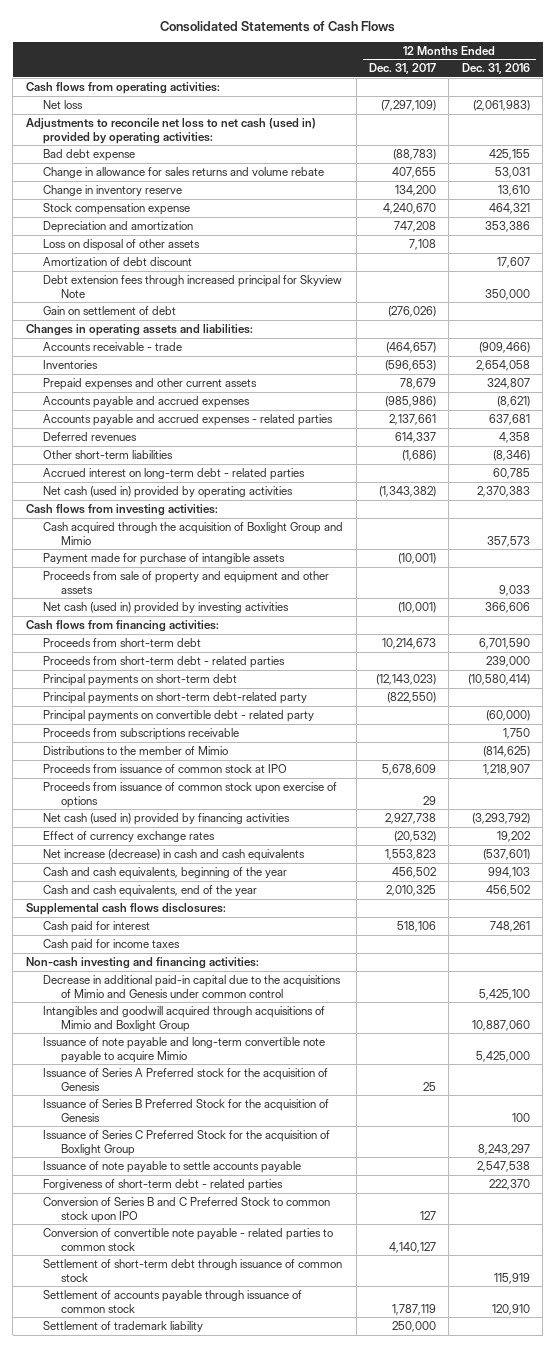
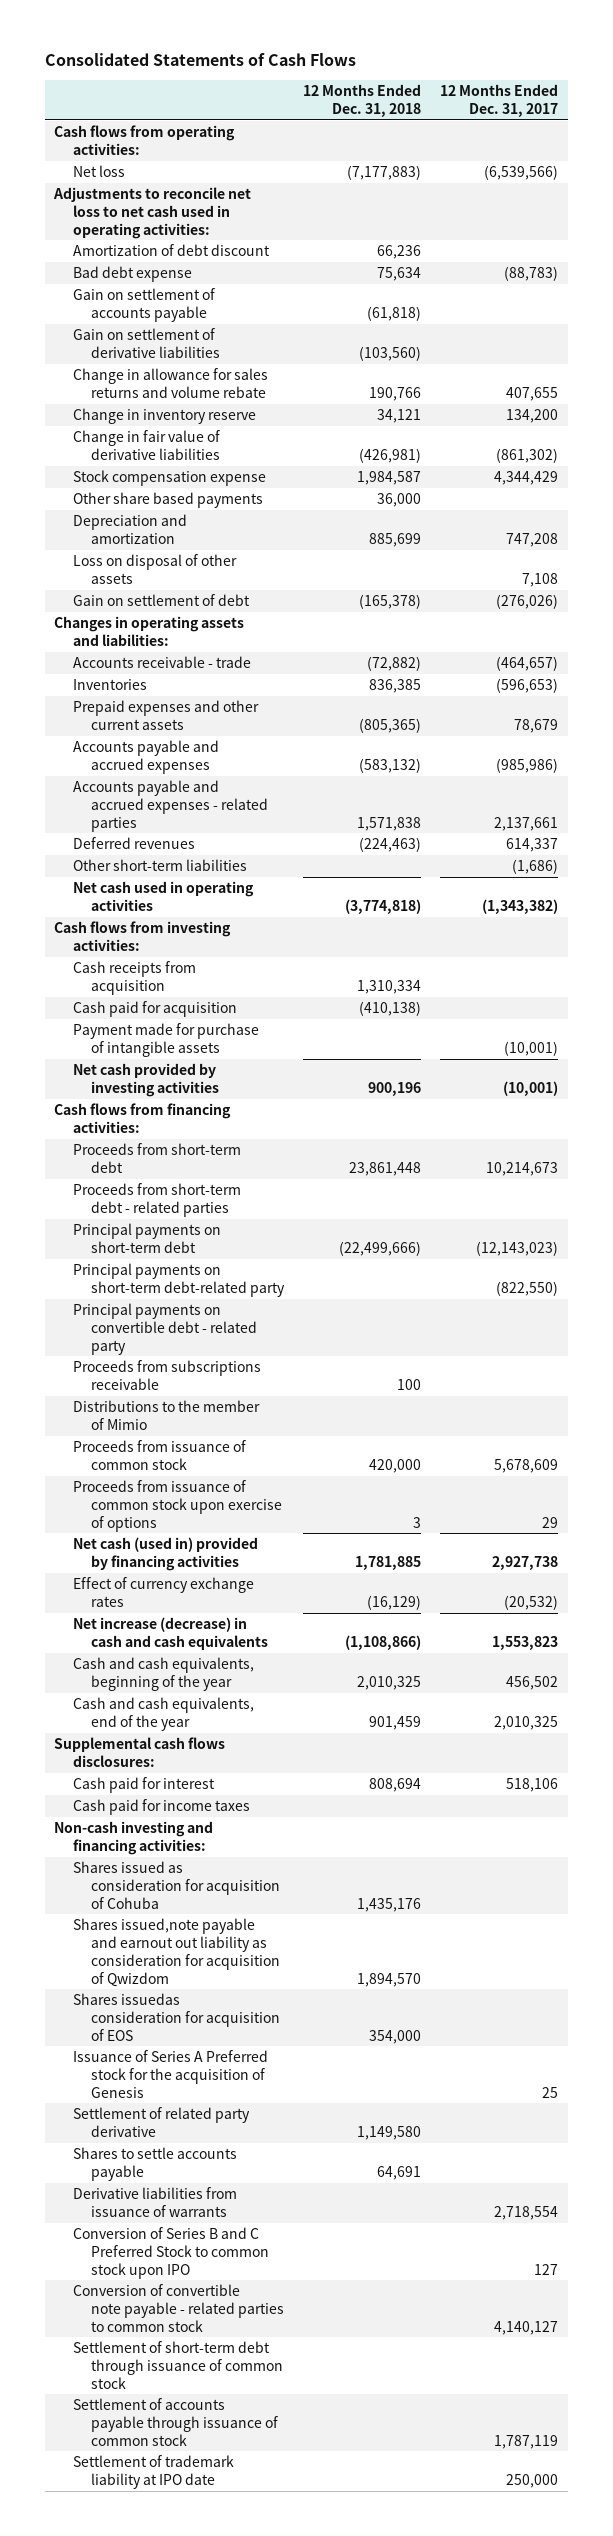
- | 12 Months Ended Dec. 31, 2017 | 12 Months Ended Dec. 31, 2016
+ | 12 Months Ended Dec. 31, 2018 | 12 Months Ended Dec. 31, 2017
- Net loss | (7,297,109) | (2,061,983)
- Adjustments to reconcile net loss to net cash (used in) provided by operating activities:
+ Net loss | (7,177,883) | (6,539,566)
+ Adjustments to reconcile net loss to net cash used in operating activities:
moved up: Amortization of debt discount | 66,236 |
+ Gain on settlement of accounts payable | (61,818) |
+ Gain on settlement of derivative liabilities | (103,560) |
- Stock compensation expense | 4,240,670 | 464,321
+ Change in fair value of derivative liabilities | (426,981) | (861,302)
+ Stock compensation expense | 1,984,587 | 4,344,429
+ Other share based payments | 36,000 |
- Debt extension fees through increased principal for Skyview Note | | 350,000
- Accrued interest on long-term debt - related parties | | 60,785
- Net cash (used in) provided by operating activities | (1,343,382) | 2,370,383
+ Net cash used in operating activities | (3,774,818) | (1,343,382)
- Cash acquired through the acquisition of Boxlight Group and Mimio | | 357,573
+ Cash receipts from acquisition | 1,310,334 |
+ Cash paid for acquisition | (410,138) |
- Proceeds from sale of property and equipment and other assets | | 9,033
- Net cash (used in) provided by investing activities | (10,001) | 366,606
+ Net cash provided by investing activities | 900,196 | (10,001)
- Proceeds from issuance of common stock at IPO | 5,678,609 | 1,218,907
+ Proceeds from issuance of common stock | 420,000 | 5,678,609
- Decrease in additional paid-in capital due to the acquisitions of Mimio and Genesis under common control | | 5,425,100
- Intangibles and goodwill acquired through acquisitions of Mimio and Boxlight Group | | 10,887,060
- Issuance of note payable and long-term convertible note payable to acquire Mimio | | 5,425,000
+ Shares issued as consideration for acquisition of Cohuba | 1,435,176 |
+ Shares issued,note payable and earnout out liability as consideration for acquisition of Qwizdom | 1,894,570 |
+ Shares issuedas consideration for acquisition of EOS | 354,000 |
- Issuance of Series B Preferred Stock for the acquisition of Genesis | | 100
- Issuance of Series C Preferred Stock for the acquisition of Boxlight Group | | 8,243,297
- Issuance of note payable to settle accounts payable | | 2,547,538
- Forgiveness of short-term debt - related parties | | 222,370
+ Settlement of related party derivative | 1,149,580 |
+ Shares to settle accounts payable | 64,691 |
+ Derivative liabilities from issuance of warrants | | 2,718,554
- Settlement of trademark liability | 250,000 |
+ Settlement of trademark liability at IPO date | | 250,000

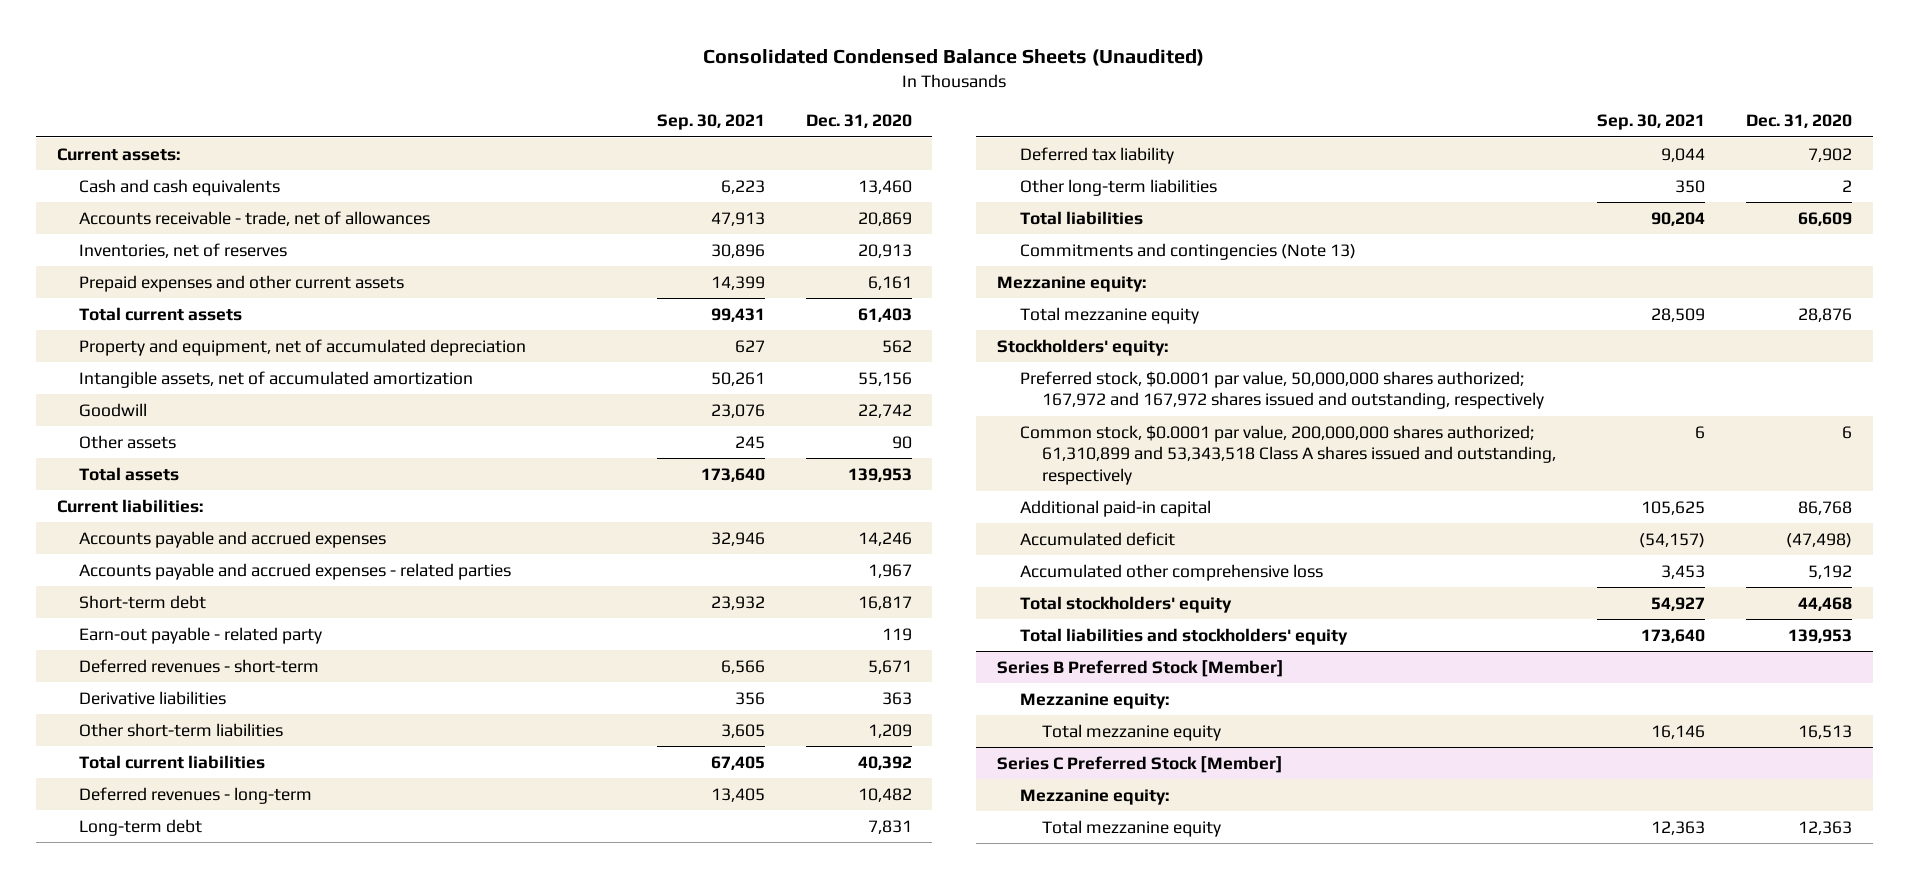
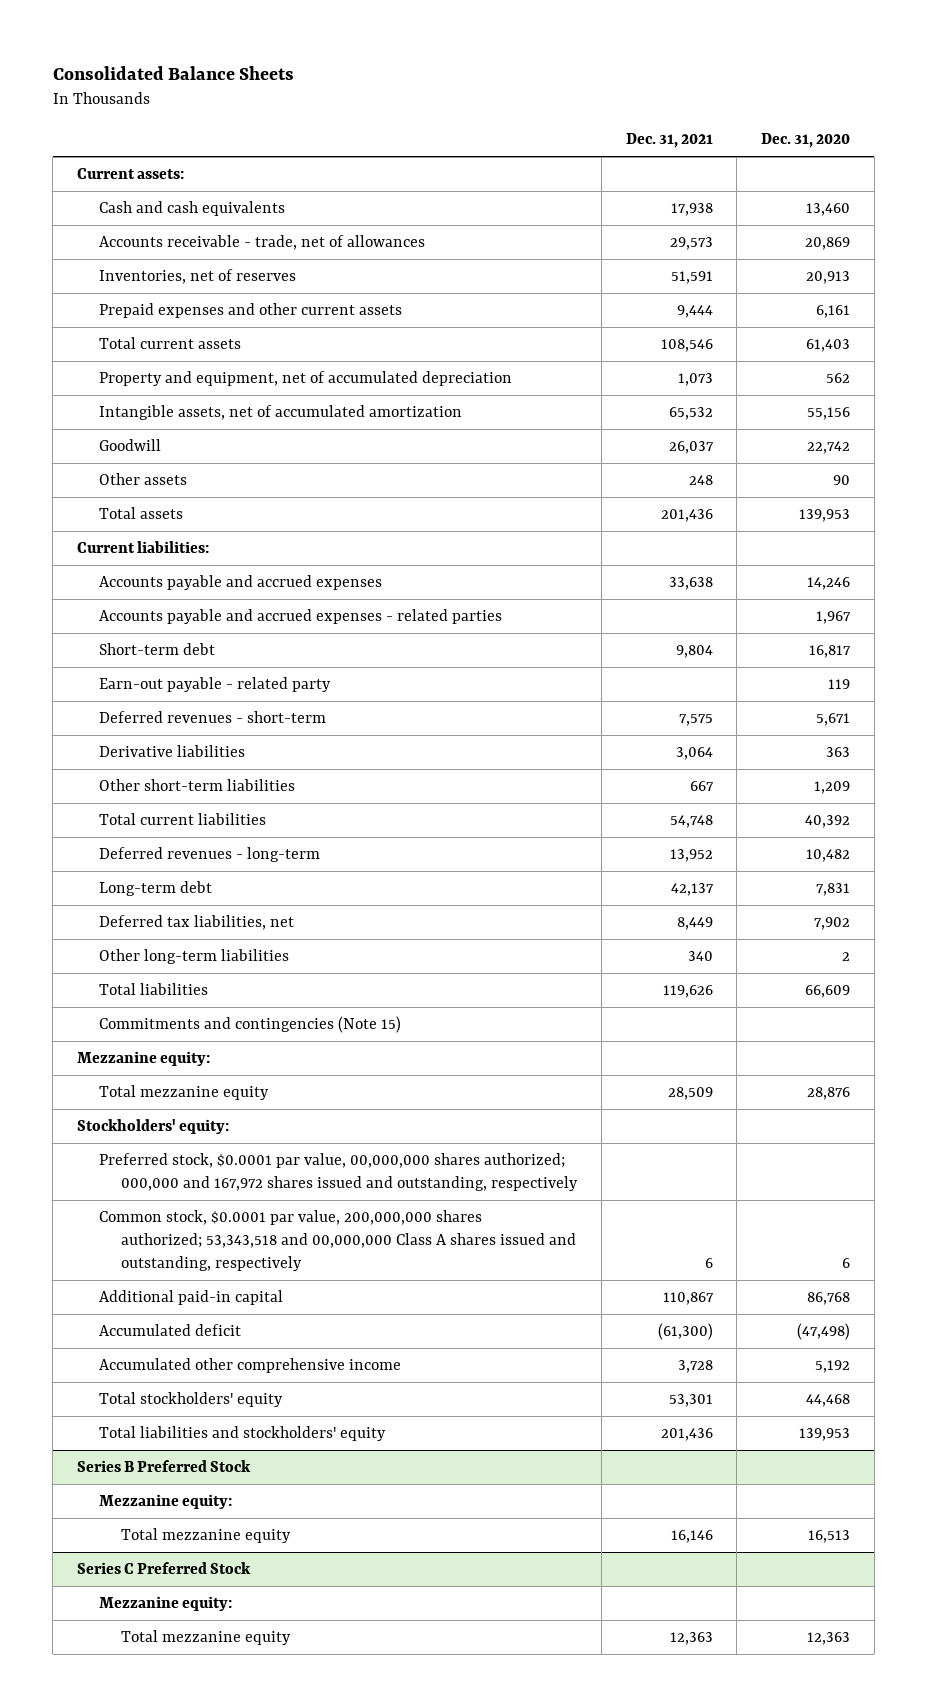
- Consolidated Condensed Balance Sheets (Unaudited)
+ Consolidated Balance Sheets
- | Sep. 30, 2021 | Dec. 31, 2020
+ | Dec. 31, 2021 | Dec. 31, 2020
- Deferred tax liability | 9,044 | 7,902
+ Deferred tax liabilities, net | 8,449 | 7,902
- Commitments and contingencies (Note 13)
+ Commitments and contingencies (Note 15)
- Preferred stock, $0.0001 par value, 50,000,000 shares authorized; 167,972 and 167,972 shares issued and outstanding, respectively
- Common stock, $0.0001 par value, 200,000,000 shares authorized; 61,310,899 and 53,343,518 Class A shares issued and outstanding, respectively | 6 | 6
+ Preferred stock, $0.0001 par value, 00,000,000 shares authorized; 000,000 and 167,972 shares issued and outstanding, respectively
+ Common stock, $0.0001 par value, 200,000,000 shares authorized; 53,343,518 and 00,000,000 Class A shares issued and outstanding, respectively | 6 | 6
- Accumulated other comprehensive loss | 3,453 | 5,192
+ Accumulated other comprehensive income | 3,728 | 5,192
- Series B Preferred Stock [Member]
+ Series B Preferred Stock
- Series C Preferred Stock [Member]
+ Series C Preferred Stock

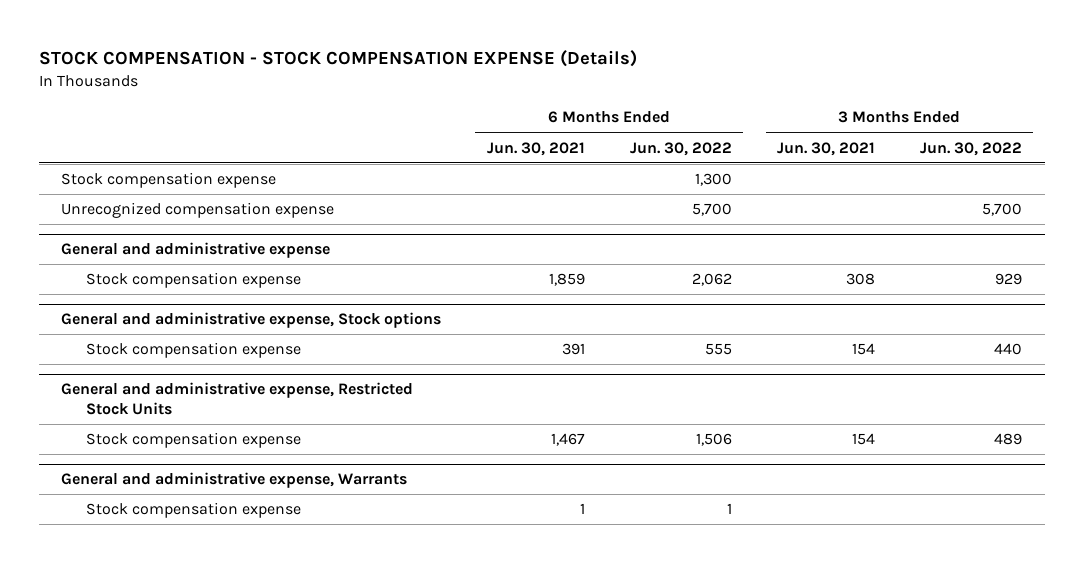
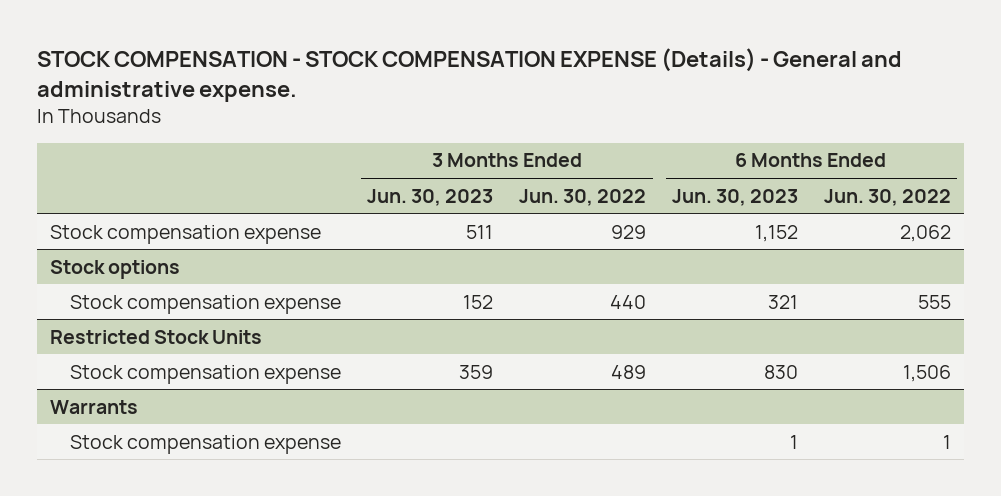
- STOCK COMPENSATION - STOCK COMPENSATION EXPENSE (Details)
+ STOCK COMPENSATION - STOCK COMPENSATION EXPENSE (Details) - General and administrative expense.
- | 6 Months Ended Jun. 30, 2021 | 6 Months Ended Jun. 30, 2022 | 3 Months Ended Jun. 30, 2021 | 3 Months Ended Jun. 30, 2022
+ | 3 Months Ended Jun. 30, 2023 | 3 Months Ended Jun. 30, 2022 | 6 Months Ended Jun. 30, 2023 | 6 Months Ended Jun. 30, 2022
- Stock compensation expense | | 1,300 | |
- Unrecognized compensation expense | | 5,700 | | 5,700
- General and administrative expense
- General and administrative expense, Stock options
+ Stock options
- General and administrative expense, Restricted Stock Units
+ Restricted Stock Units
- General and administrative expense, Warrants
+ Warrants

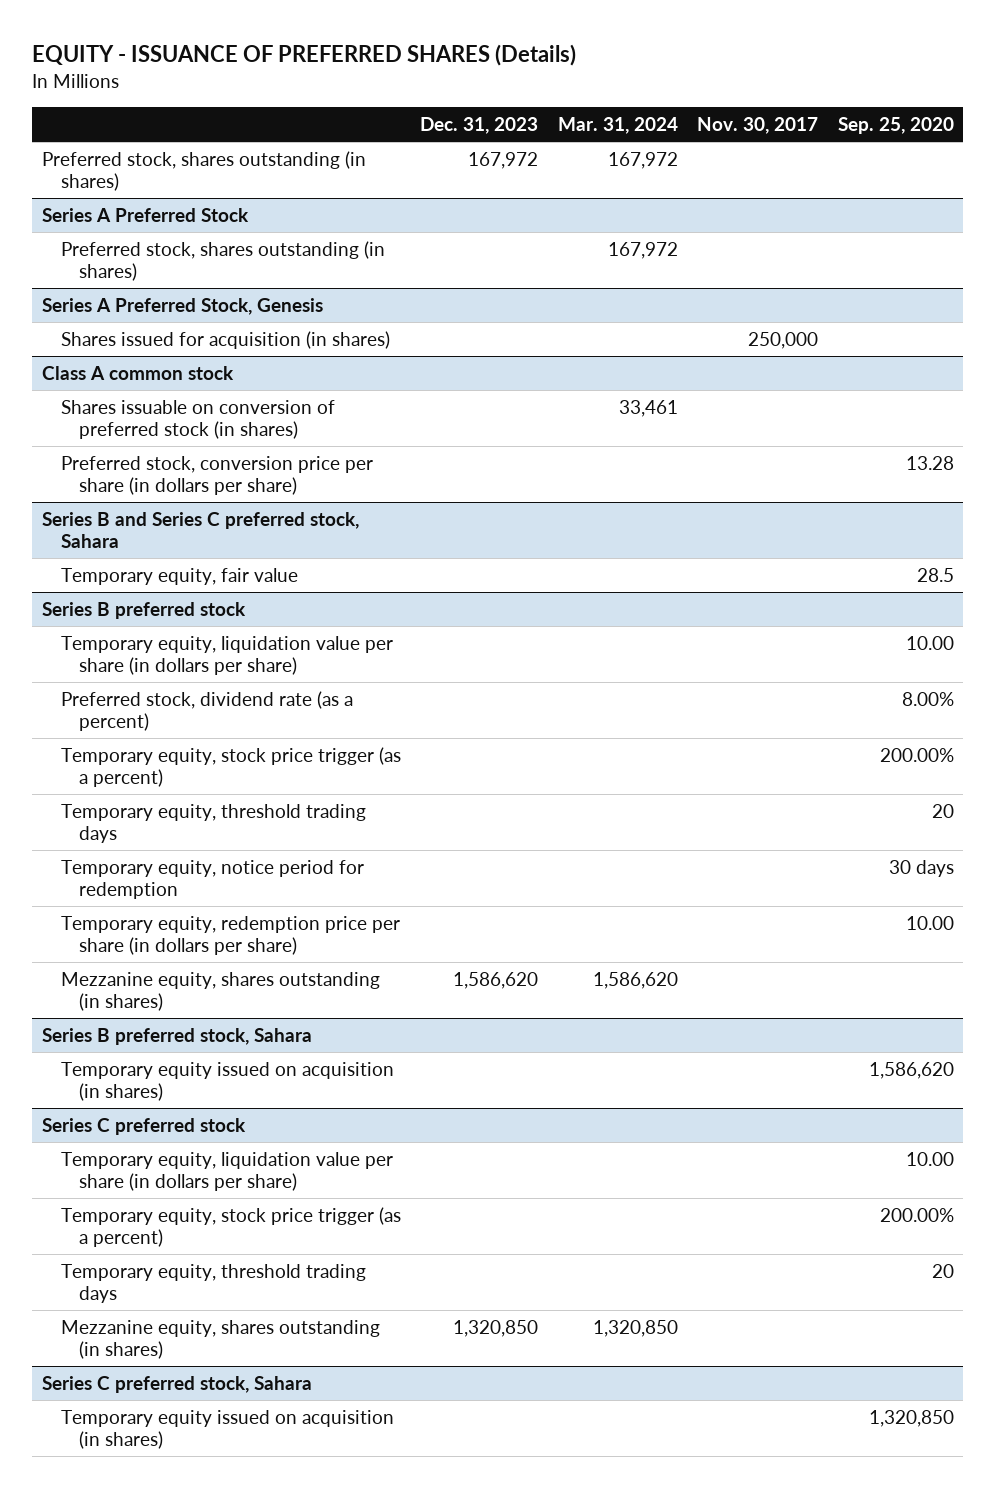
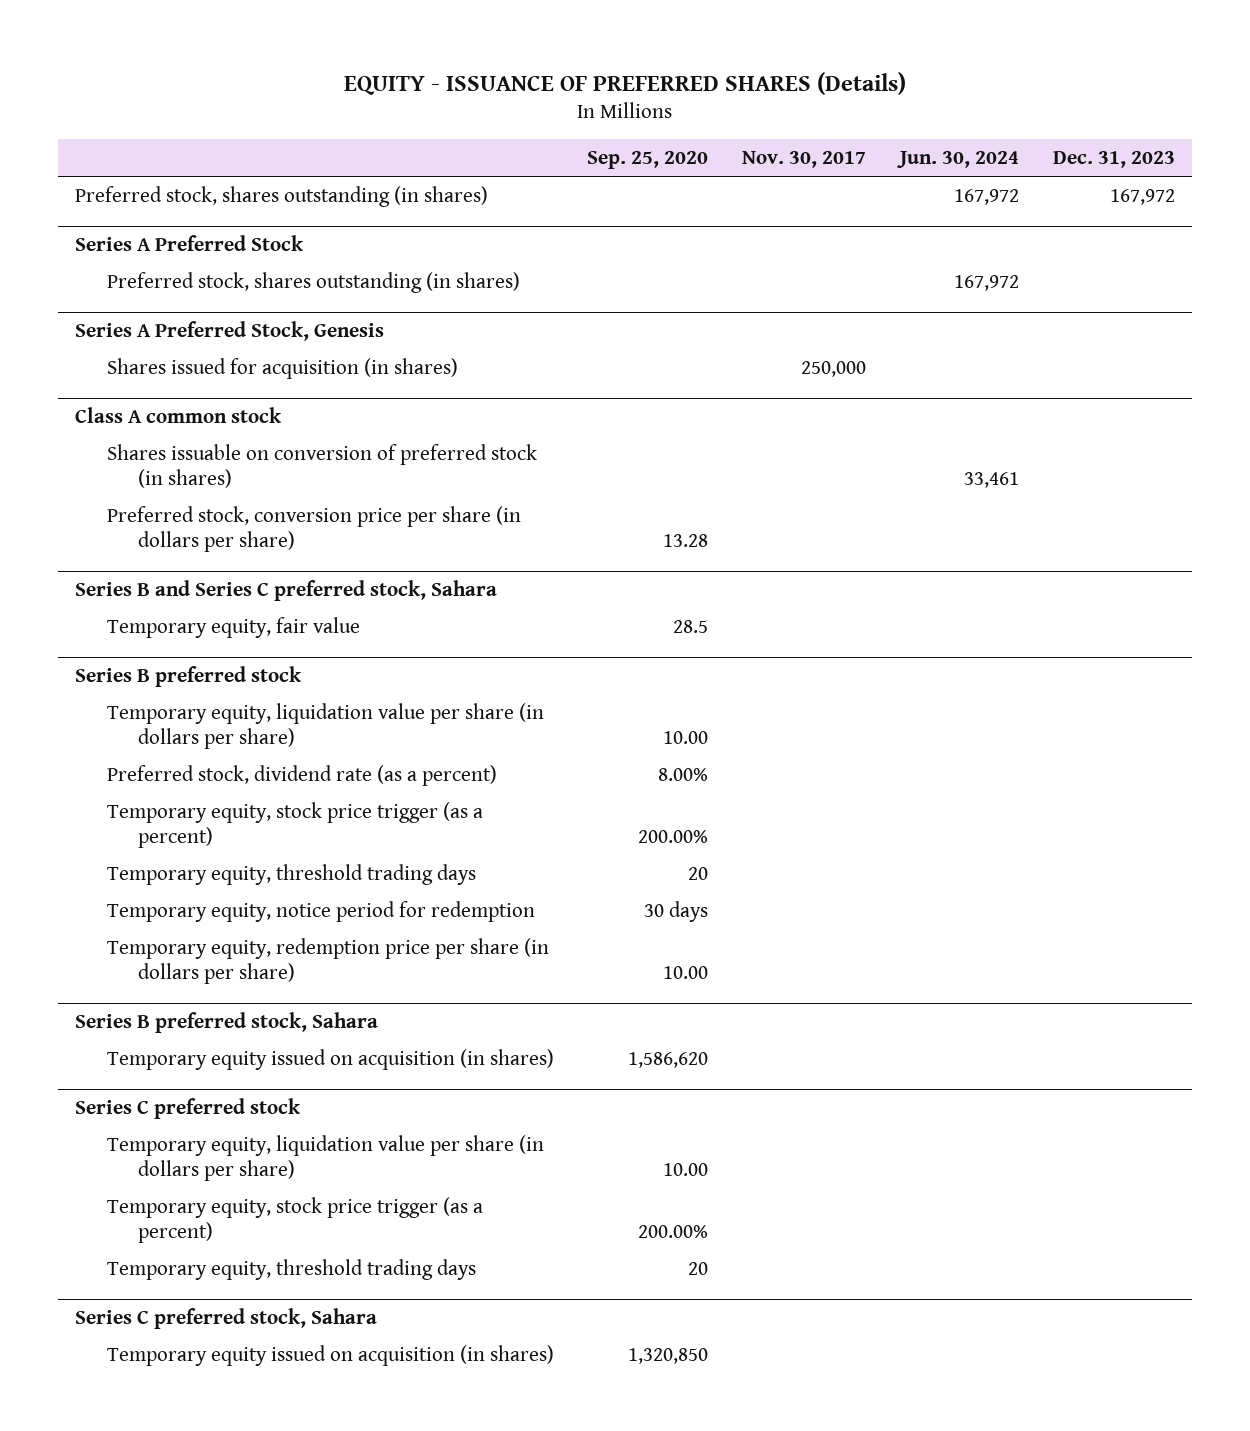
- | Dec. 31, 2023 | Mar. 31, 2024 | Nov. 30, 2017 | Sep. 25, 2020
+ | Sep. 25, 2020 | Nov. 30, 2017 | Jun. 30, 2024 | Dec. 31, 2023
@ Series B preferred stock
- Mezzanine equity, shares outstanding (in shares) | 1,586,620 | 1,586,620 | |
@ Series C preferred stock
- Mezzanine equity, shares outstanding (in shares) | 1,320,850 | 1,320,850 | |

